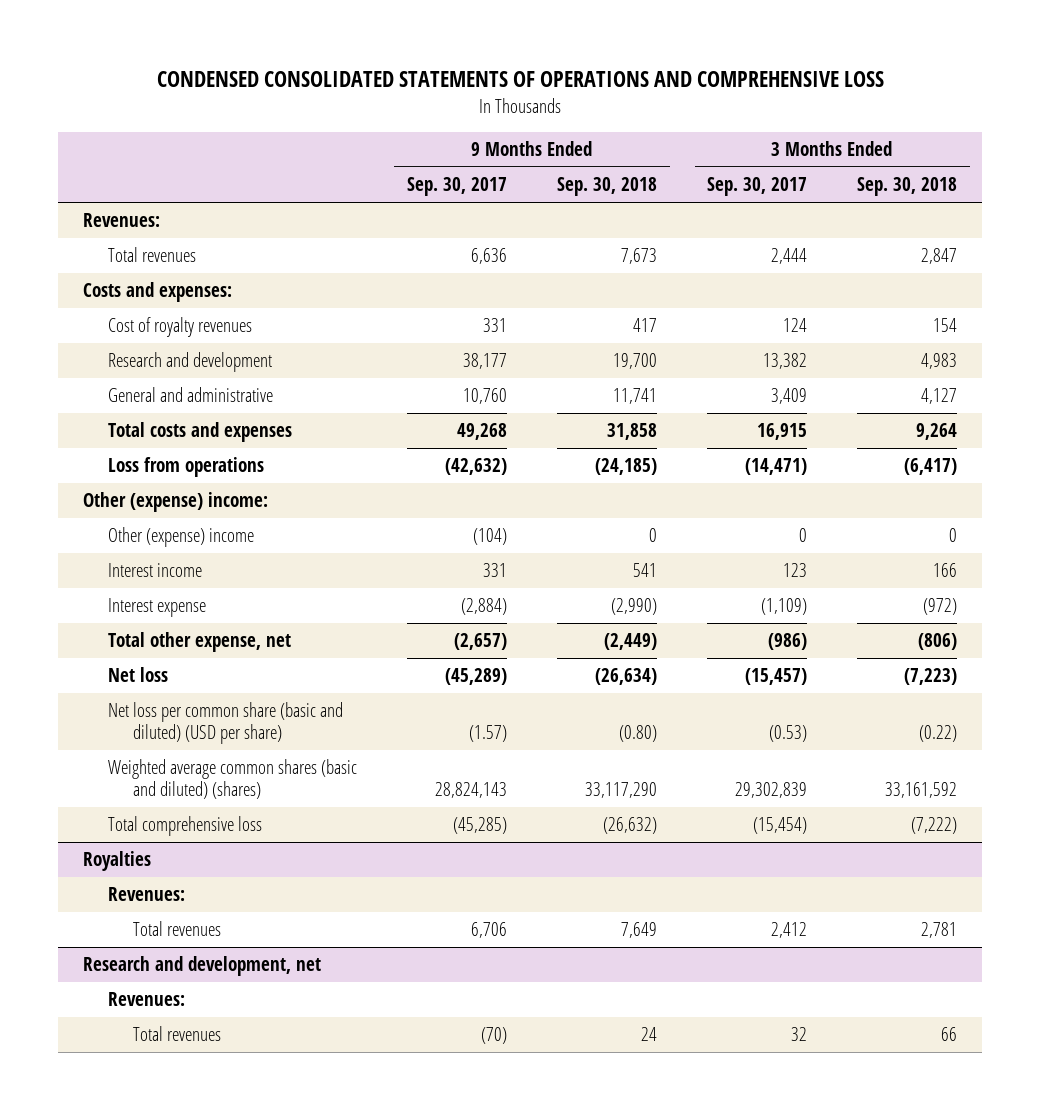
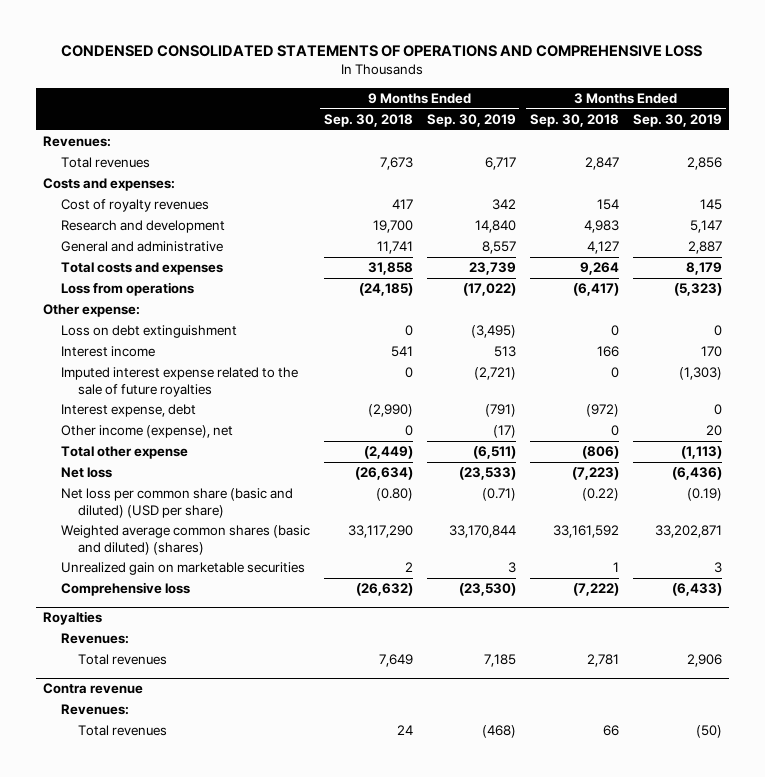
- | 9 Months Ended Sep. 30, 2017 | 9 Months Ended Sep. 30, 2018 | 3 Months Ended Sep. 30, 2017 | 3 Months Ended Sep. 30, 2018
+ | 9 Months Ended Sep. 30, 2018 | 9 Months Ended Sep. 30, 2019 | 3 Months Ended Sep. 30, 2018 | 3 Months Ended Sep. 30, 2019
- Other (expense) income:
- Other (expense) income | (104) | 0 | 0 | 0
+ Other expense:
+ Loss on debt extinguishment | 0 | (3,495) | 0 | 0
- Interest expense | (2,884) | (2,990) | (1,109) | (972)
- Total other expense, net | (2,657) | (2,449) | (986) | (806)
+ Imputed interest expense related to the sale of future royalties | 0 | (2,721) | 0 | (1,303)
+ Interest expense, debt | (2,990) | (791) | (972) | 0
+ Other income (expense), net | 0 | (17) | 0 | 20
+ Total other expense | (2,449) | (6,511) | (806) | (1,113)
- Total comprehensive loss | (45,285) | (26,632) | (15,454) | (7,222)
+ Unrealized gain on marketable securities | 2 | 3 | 1 | 3
+ Comprehensive loss | (26,632) | (23,530) | (7,222) | (6,433)
- Research and development, net
+ Contra revenue

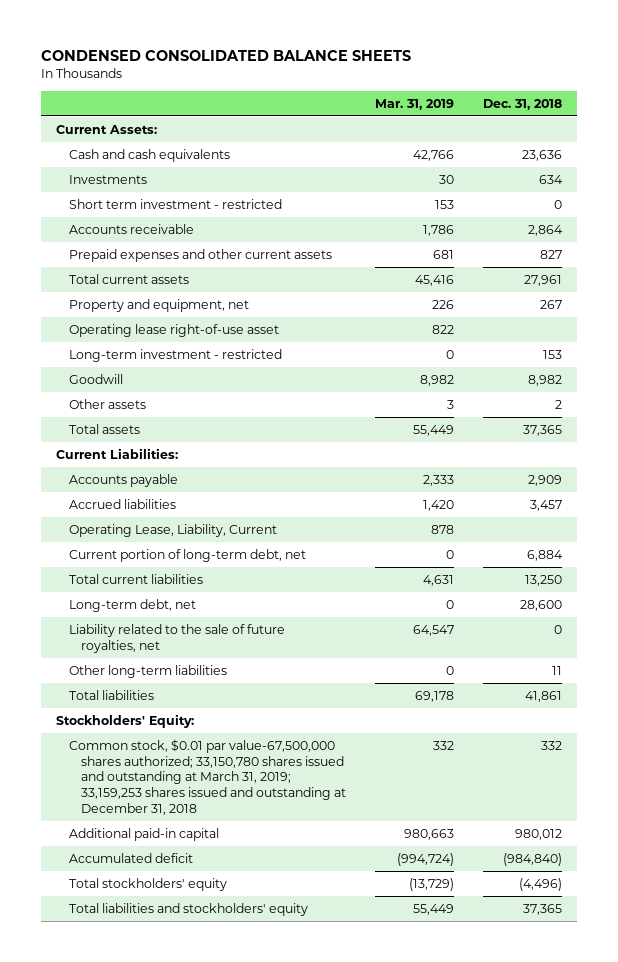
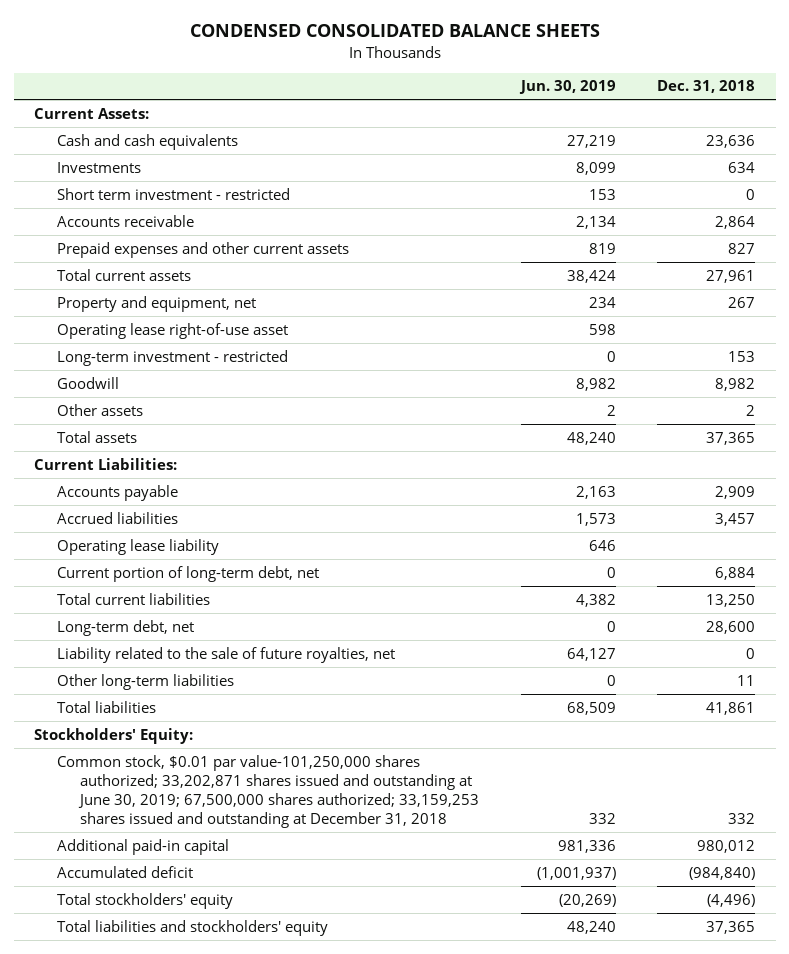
- | Mar. 31, 2019 | Dec. 31, 2018
+ | Jun. 30, 2019 | Dec. 31, 2018
- Operating Lease, Liability, Current | 878 |
+ Operating lease liability | 646 |
- Common stock, $0.01 par value-67,500,000 shares authorized; 33,150,780 shares issued and outstanding at March 31, 2019; 33,159,253 shares issued and outstanding at December 31, 2018 | 332 | 332
+ Common stock, $0.01 par value-101,250,000 shares authorized; 33,202,871 shares issued and outstanding at June 30, 2019; 67,500,000 shares authorized; 33,159,253 shares issued and outstanding at December 31, 2018 | 332 | 332

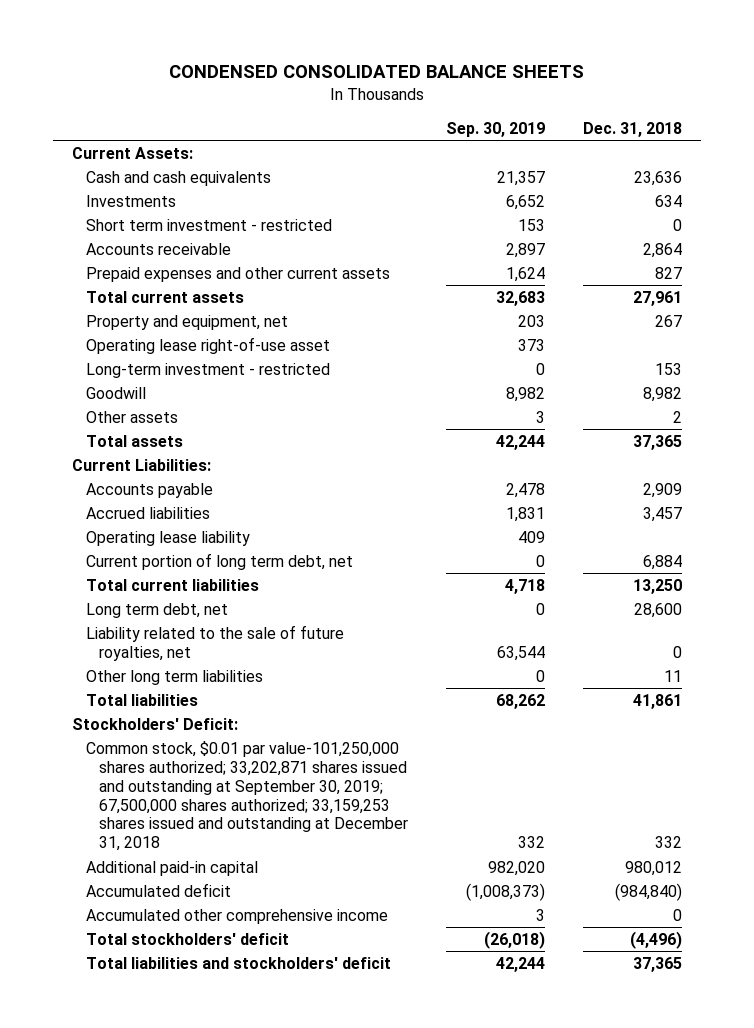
- | Jun. 30, 2019 | Dec. 31, 2018
+ | Sep. 30, 2019 | Dec. 31, 2018
- Current portion of long-term debt, net | 0 | 6,884
+ Current portion of long term debt, net | 0 | 6,884
- Long-term debt, net | 0 | 28,600
+ Long term debt, net | 0 | 28,600
- Other long-term liabilities | 0 | 11
+ Other long term liabilities | 0 | 11
- Stockholders' Equity:
- Common stock, $0.01 par value-101,250,000 shares authorized; 33,202,871 shares issued and outstanding at June 30, 2019; 67,500,000 shares authorized; 33,159,253 shares issued and outstanding at December 31, 2018 | 332 | 332
+ Stockholders' Deficit:
+ Common stock, $0.01 par value-101,250,000 shares authorized; 33,202,871 shares issued and outstanding at September 30, 2019; 67,500,000 shares authorized; 33,159,253 shares issued and outstanding at December 31, 2018 | 332 | 332
- Total stockholders' equity | (20,269) | (4,496)
- Total liabilities and stockholders' equity | 48,240 | 37,365
+ Accumulated other comprehensive income | 3 | 0
+ Total stockholders' deficit | (26,018) | (4,496)
+ Total liabilities and stockholders' deficit | 42,244 | 37,365

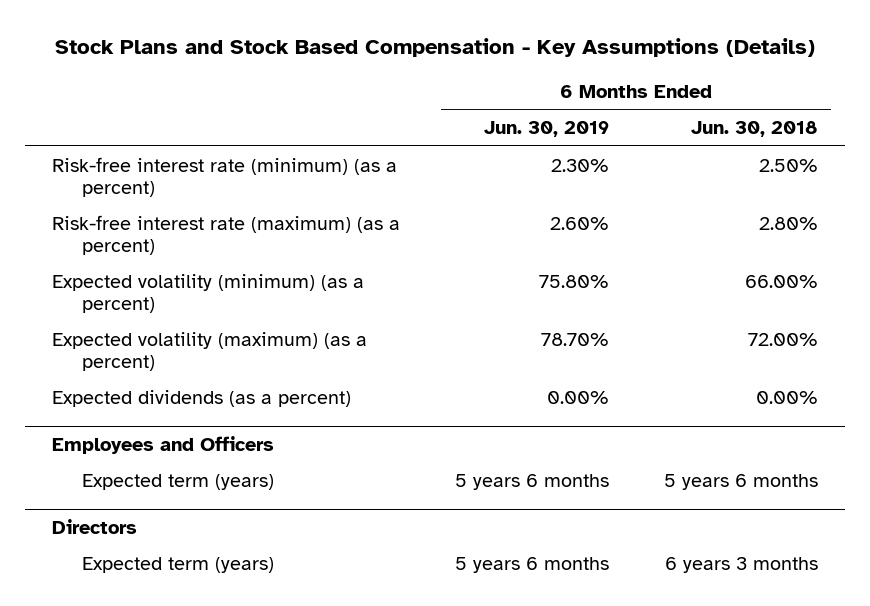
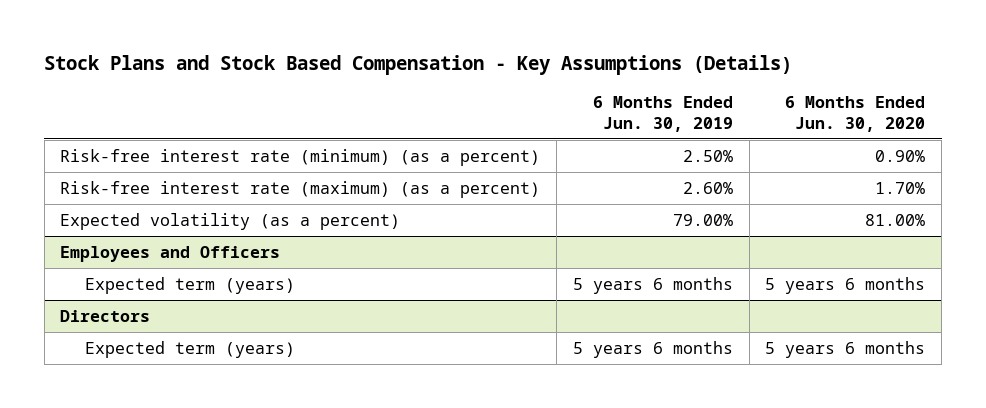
- | 6 Months Ended Jun. 30, 2019 | 6 Months Ended Jun. 30, 2018
+ | 6 Months Ended Jun. 30, 2019 | 6 Months Ended Jun. 30, 2020
- Risk-free interest rate (minimum) (as a percent) | 2.30% | 2.50%
+ Risk-free interest rate (minimum) (as a percent) | 2.50% | 0.90%
- Expected volatility (minimum) (as a percent) | 75.80% | 66.00%
- Expected volatility (maximum) (as a percent) | 78.70% | 72.00%
- Expected dividends (as a percent) | 0.00% | 0.00%
+ Expected volatility (as a percent) | 79.00% | 81.00%

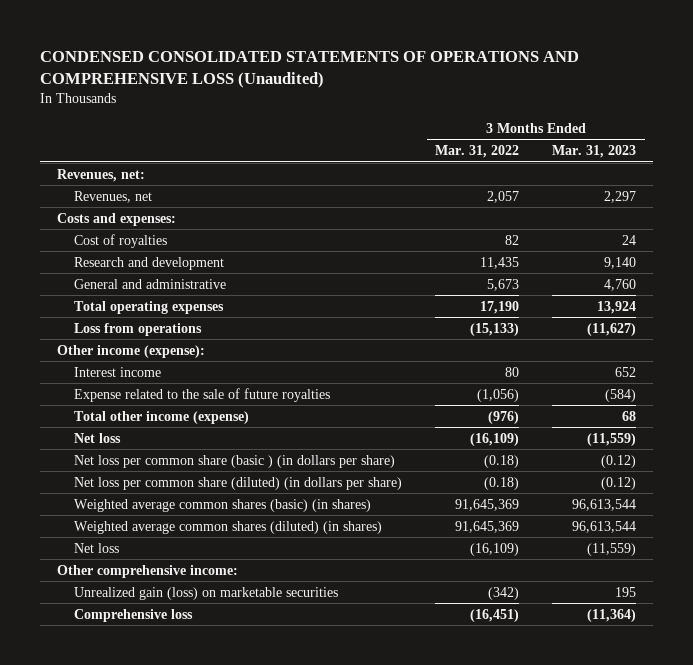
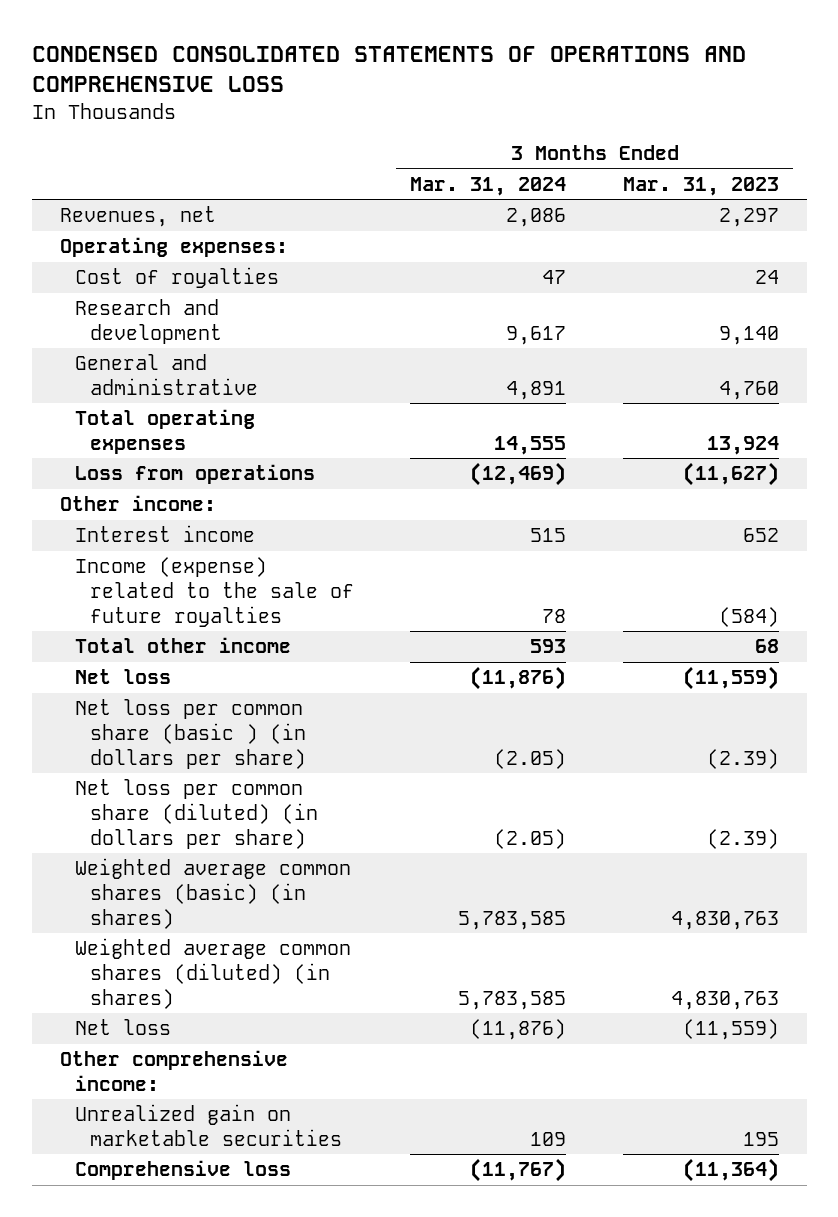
- CONDENSED CONSOLIDATED STATEMENTS OF OPERATIONS AND COMPREHENSIVE LOSS (Unaudited)
+ CONDENSED CONSOLIDATED STATEMENTS OF OPERATIONS AND COMPREHENSIVE LOSS
- | 3 Months Ended Mar. 31, 2022 | 3 Months Ended Mar. 31, 2023
+ | 3 Months Ended Mar. 31, 2024 | 3 Months Ended Mar. 31, 2023
- Revenues, net:
- Costs and expenses:
+ Operating expenses:
- Other income (expense):
+ Other income:
- Expense related to the sale of future royalties | (1,056) | (584)
- Total other income (expense) | (976) | 68
+ Income (expense) related to the sale of future royalties | 78 | (584)
+ Total other income | 593 | 68
- Net loss per common share (basic ) (in dollars per share) | (0.18) | (0.12)
- Net loss per common share (diluted) (in dollars per share) | (0.18) | (0.12)
- Weighted average common shares (basic) (in shares) | 91,645,369 | 96,613,544
- Weighted average common shares (diluted) (in shares) | 91,645,369 | 96,613,544
+ Net loss per common share (basic ) (in dollars per share) | (2.05) | (2.39)
+ Net loss per common share (diluted) (in dollars per share) | (2.05) | (2.39)
+ Weighted average common shares (basic) (in shares) | 5,783,585 | 4,830,763
+ Weighted average common shares (diluted) (in shares) | 5,783,585 | 4,830,763
- Unrealized gain (loss) on marketable securities | (342) | 195
+ Unrealized gain on marketable securities | 109 | 195

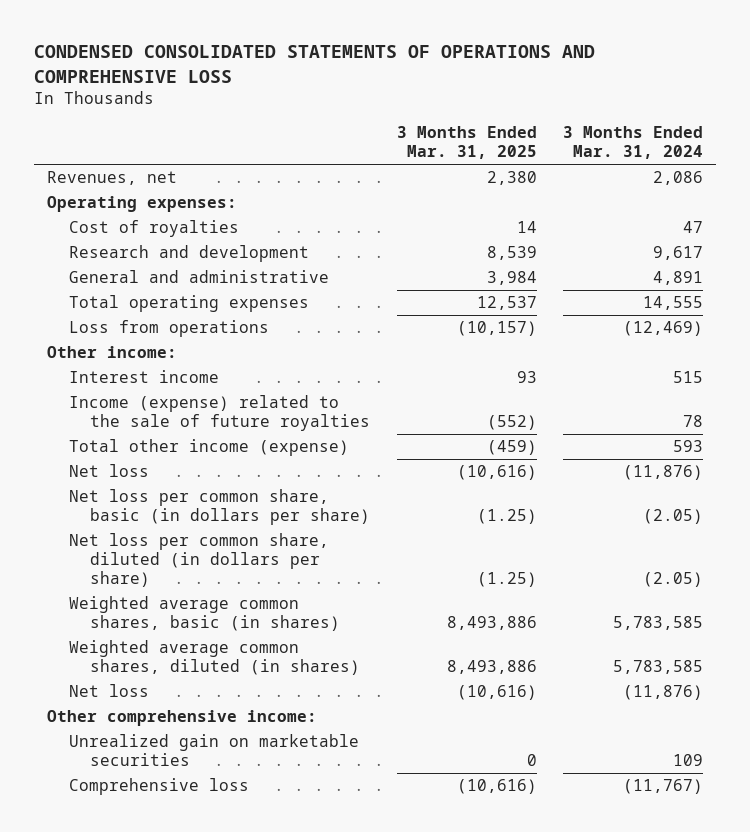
- | 3 Months Ended Mar. 31, 2024 | 3 Months Ended Mar. 31, 2023
+ | 3 Months Ended Mar. 31, 2025 | 3 Months Ended Mar. 31, 2024
- Total other income | 593 | 68
+ Total other income (expense) | (459) | 593
- Net loss per common share (basic ) (in dollars per share) | (2.05) | (2.39)
- Net loss per common share (diluted) (in dollars per share) | (2.05) | (2.39)
- Weighted average common shares (basic) (in shares) | 5,783,585 | 4,830,763
- Weighted average common shares (diluted) (in shares) | 5,783,585 | 4,830,763
+ Net loss per common share, basic (in dollars per share) | (1.25) | (2.05)
+ Net loss per common share, diluted (in dollars per share) | (1.25) | (2.05)
+ Weighted average common shares, basic (in shares) | 8,493,886 | 5,783,585
+ Weighted average common shares, diluted (in shares) | 8,493,886 | 5,783,585

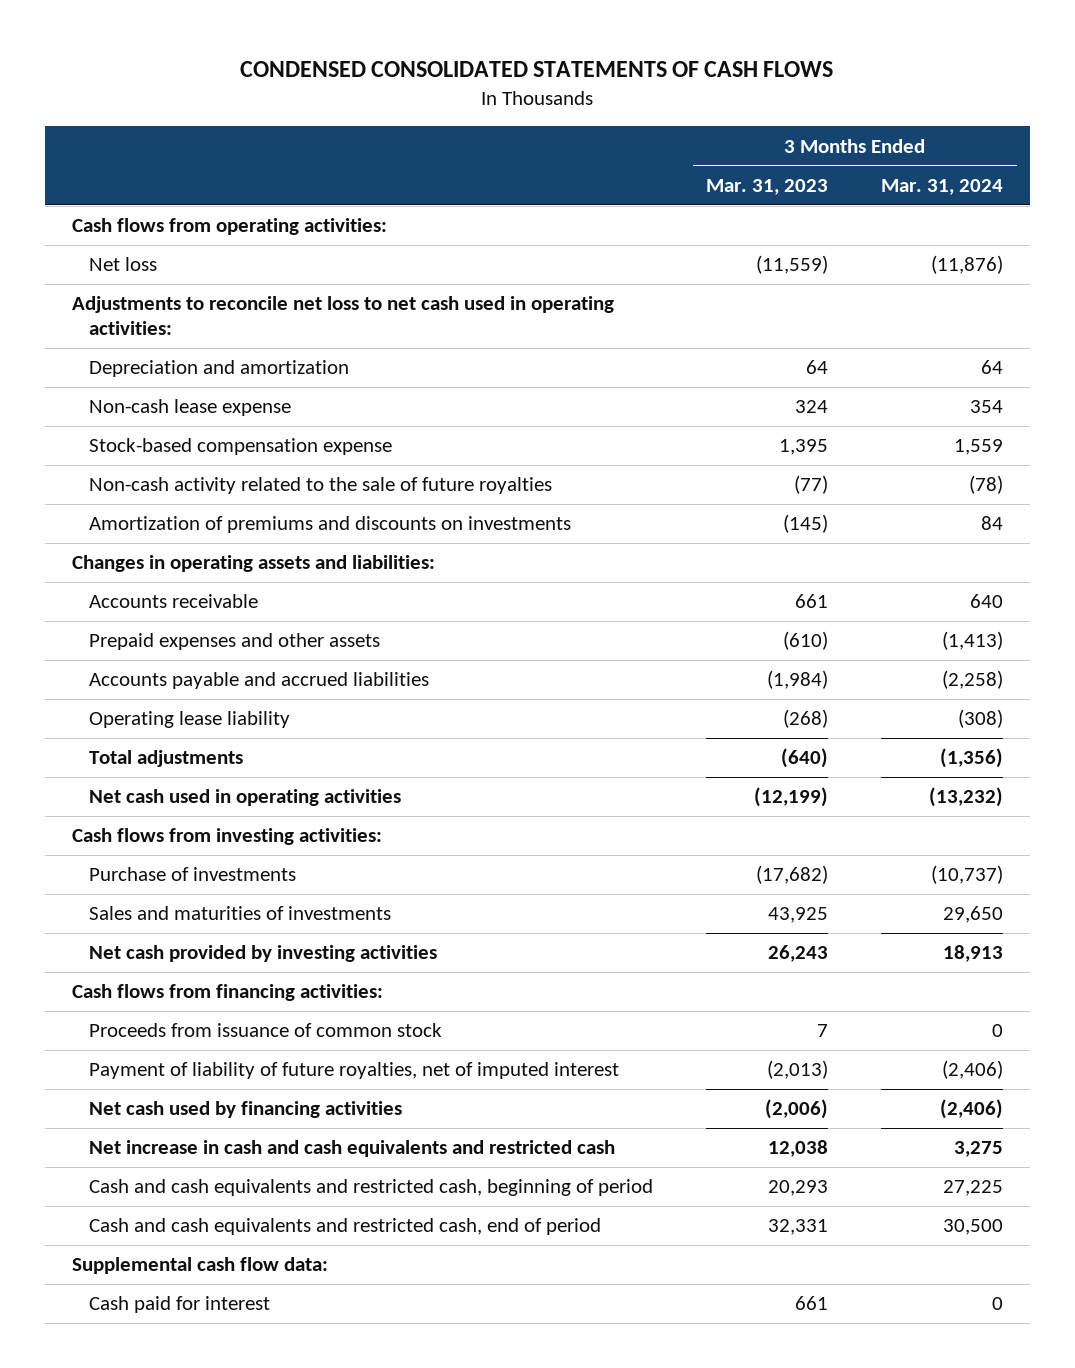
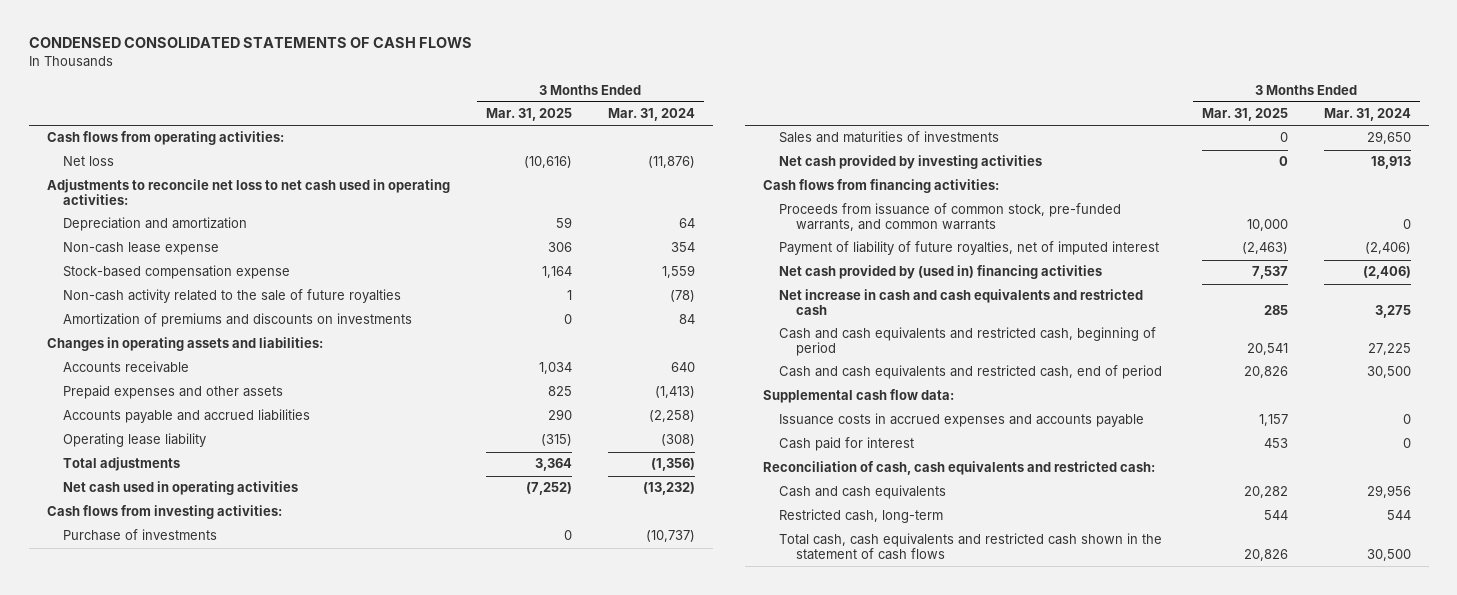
- | 3 Months Ended Mar. 31, 2023 | 3 Months Ended Mar. 31, 2024
+ | 3 Months Ended Mar. 31, 2025 | 3 Months Ended Mar. 31, 2024
- Proceeds from issuance of common stock | 7 | 0
+ Proceeds from issuance of common stock, pre-funded warrants, and common warrants | 10,000 | 0
- Net cash used by financing activities | (2,006) | (2,406)
+ Net cash provided by (used in) financing activities | 7,537 | (2,406)
+ Issuance costs in accrued expenses and accounts payable | 1,157 | 0
+ Reconciliation of cash, cash equivalents and restricted cash:
+ Cash and cash equivalents | 20,282 | 29,956
+ Restricted cash, long-term | 544 | 544
+ Total cash, cash equivalents and restricted cash shown in the statement of cash flows | 20,826 | 30,500

